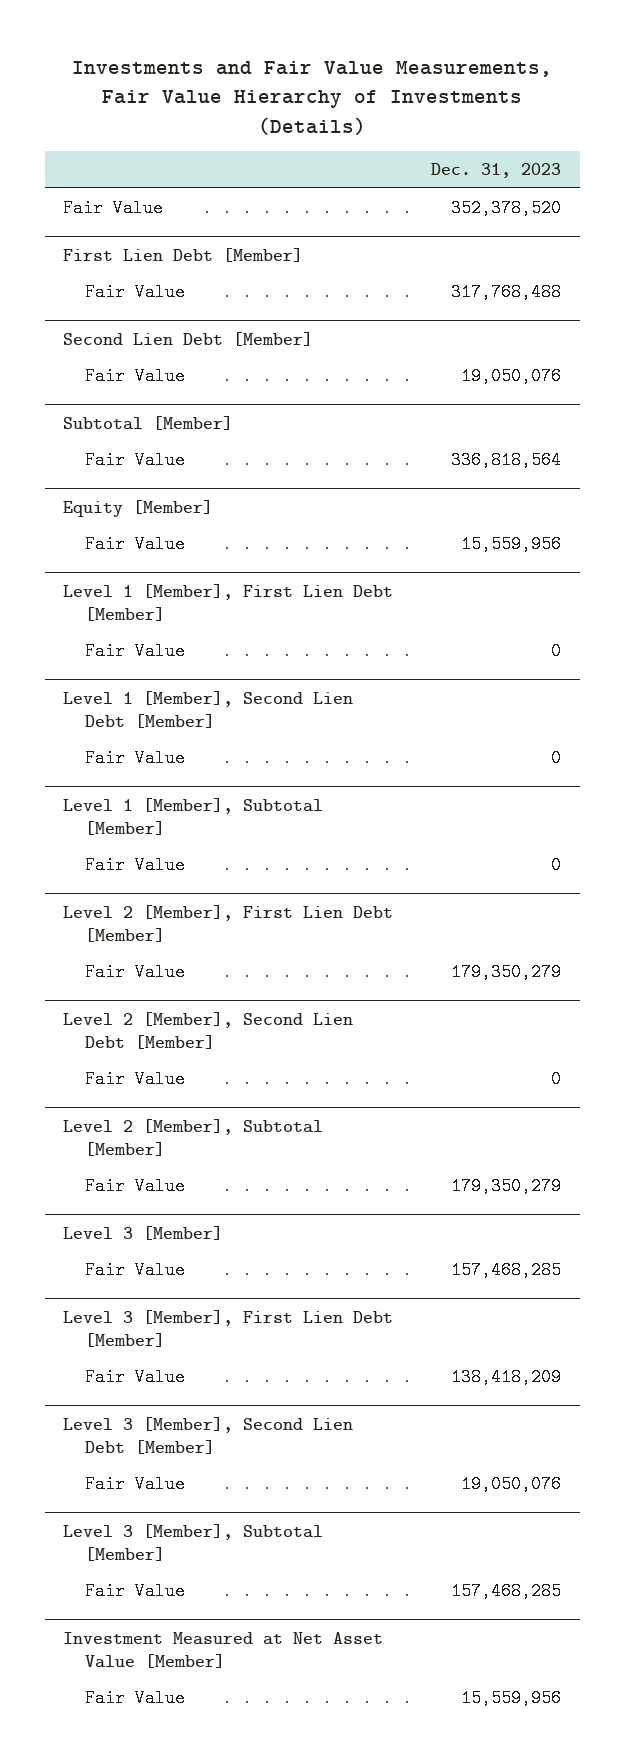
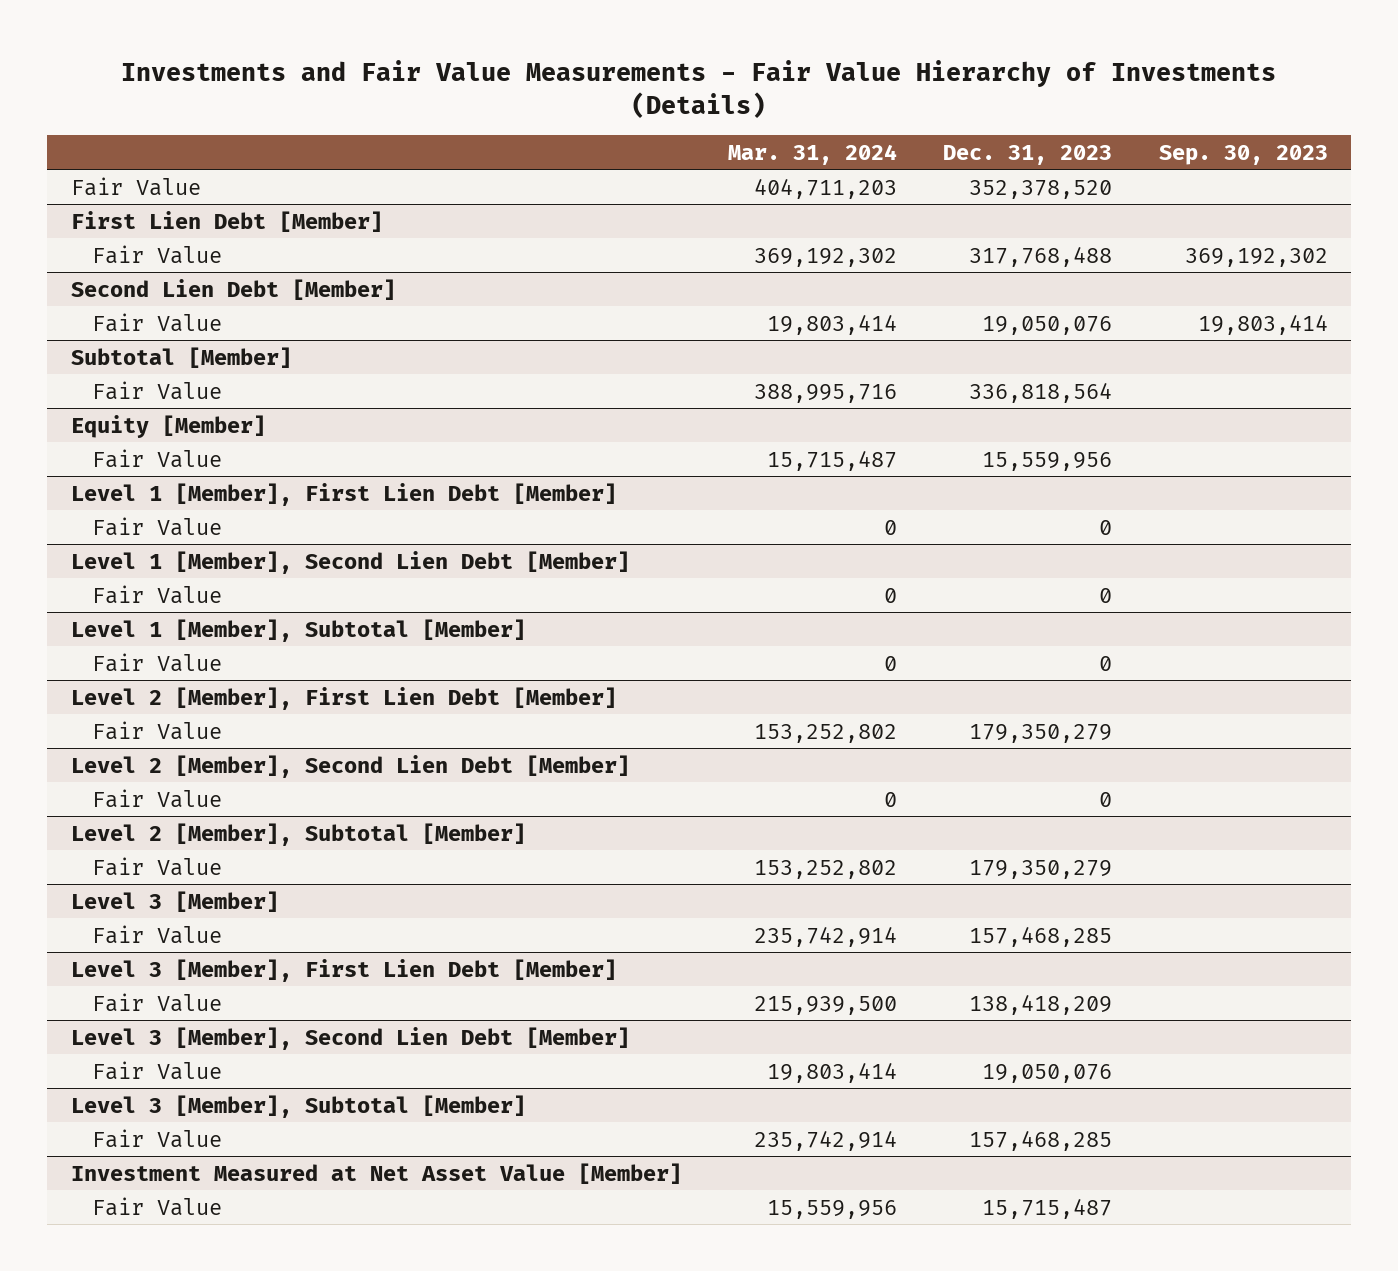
- Investments and Fair Value Measurements, Fair Value Hierarchy of Investments (Details)
+ Investments and Fair Value Measurements - Fair Value Hierarchy of Investments (Details)
- | Dec. 31, 2023
+ | Mar. 31, 2024 | Dec. 31, 2023 | Sep. 30, 2023
@ Investment Measured at Net Asset Value [Member]
- Fair Value | 15,559,956
+ Fair Value | 15,559,956 | 15,715,487 |

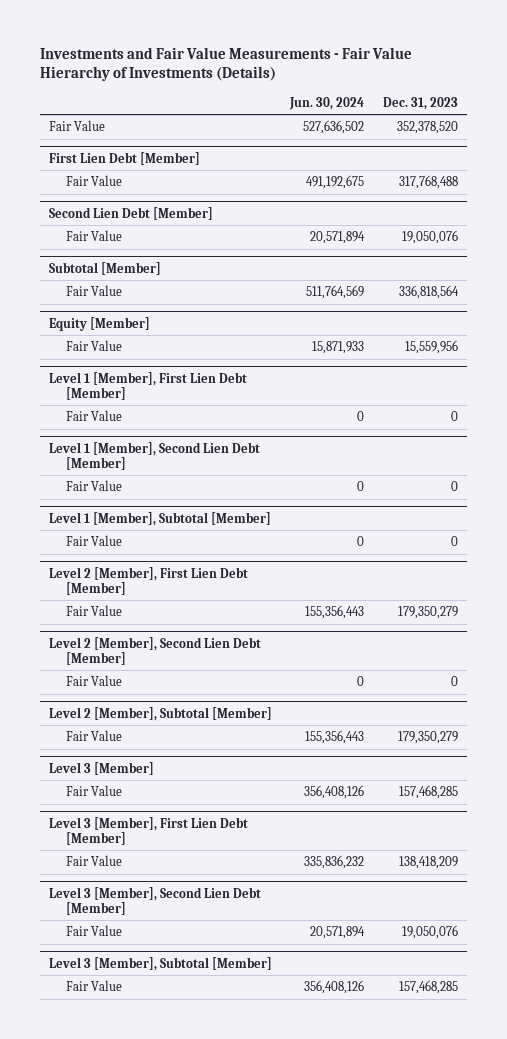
- | Mar. 31, 2024 | Dec. 31, 2023 | Sep. 30, 2023
+ | Jun. 30, 2024 | Dec. 31, 2023
- Investment Measured at Net Asset Value [Member]
- Fair Value | 15,559,956 | 15,715,487 |

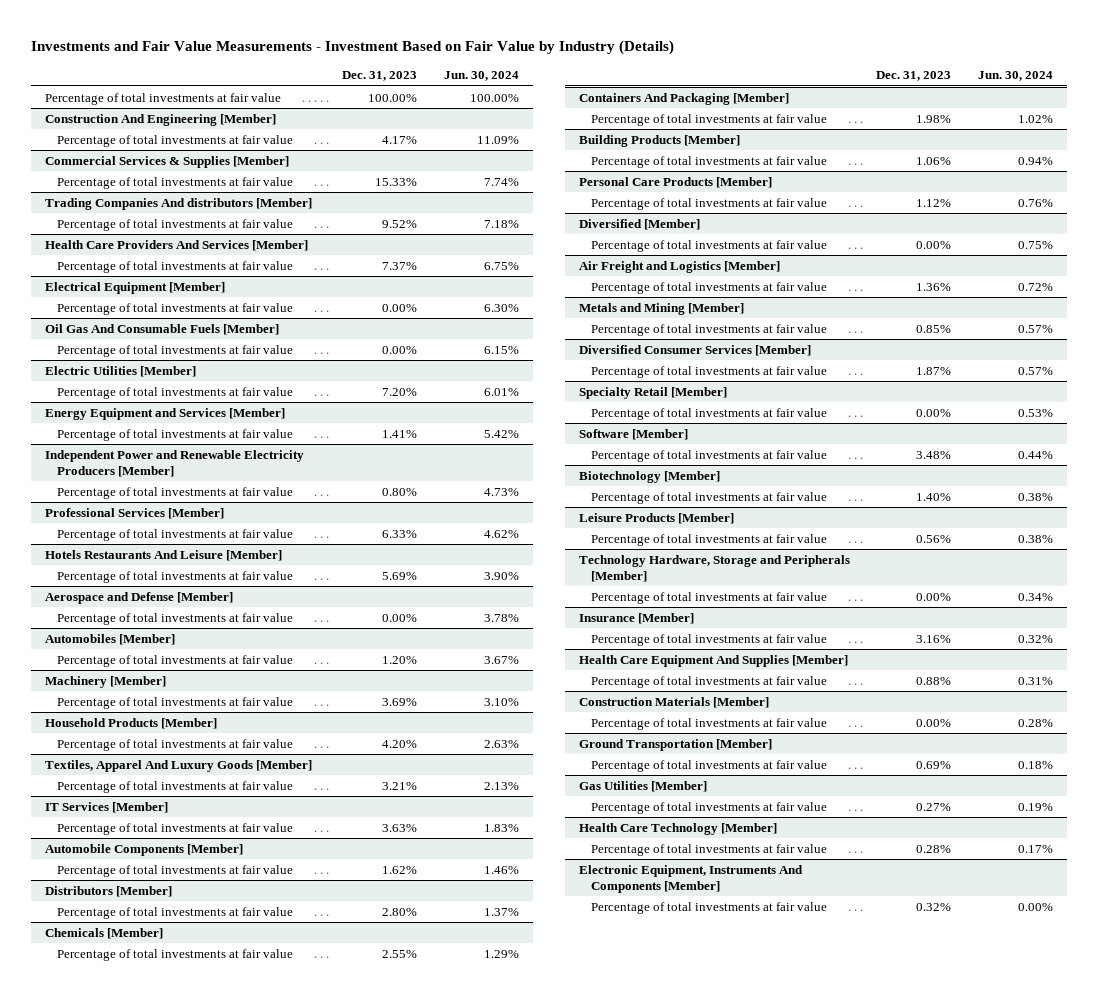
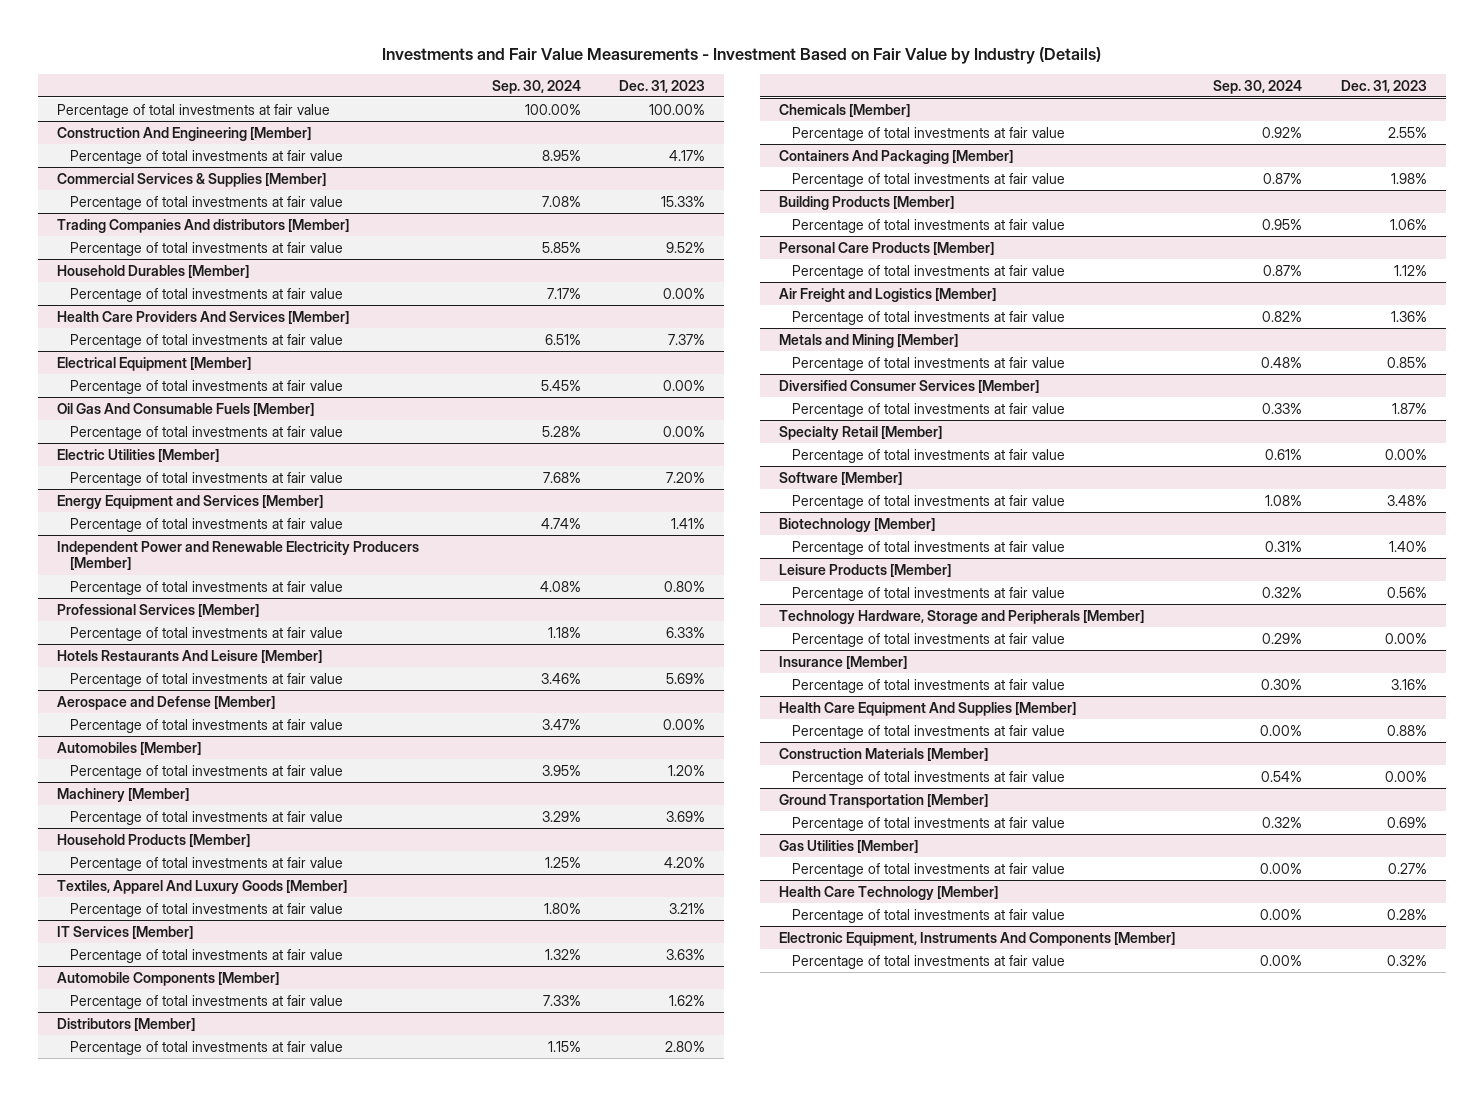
- | Dec. 31, 2023 | Jun. 30, 2024
+ | Sep. 30, 2024 | Dec. 31, 2023
+ Household Durables [Member]
+ Percentage of total investments at fair value | 7.17% | 0.00%
- Diversified [Member]
- Percentage of total investments at fair value | 0.00% | 0.75%

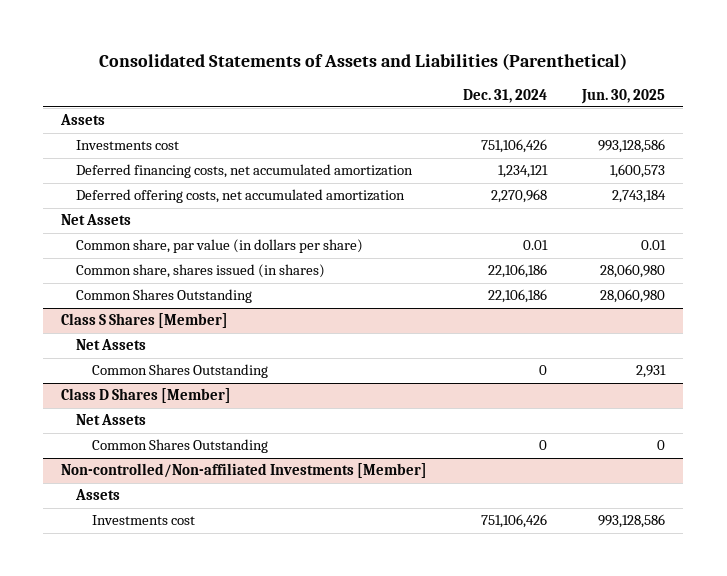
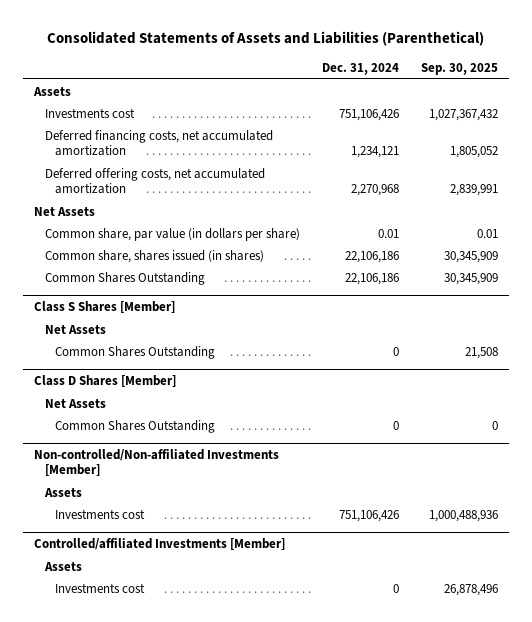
- | Dec. 31, 2024 | Jun. 30, 2025
+ | Dec. 31, 2024 | Sep. 30, 2025
+ Controlled/affiliated Investments [Member]
+ Assets
+ Investments cost | 0 | 26,878,496

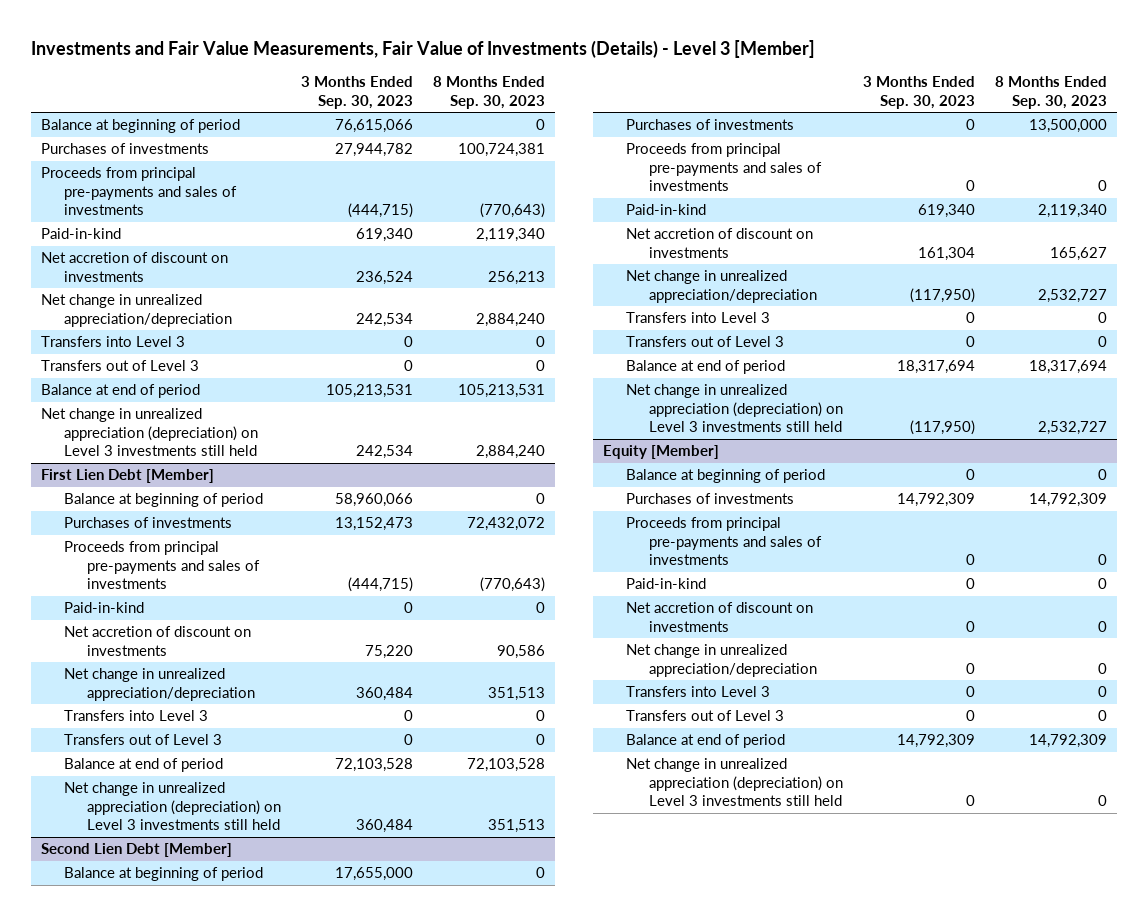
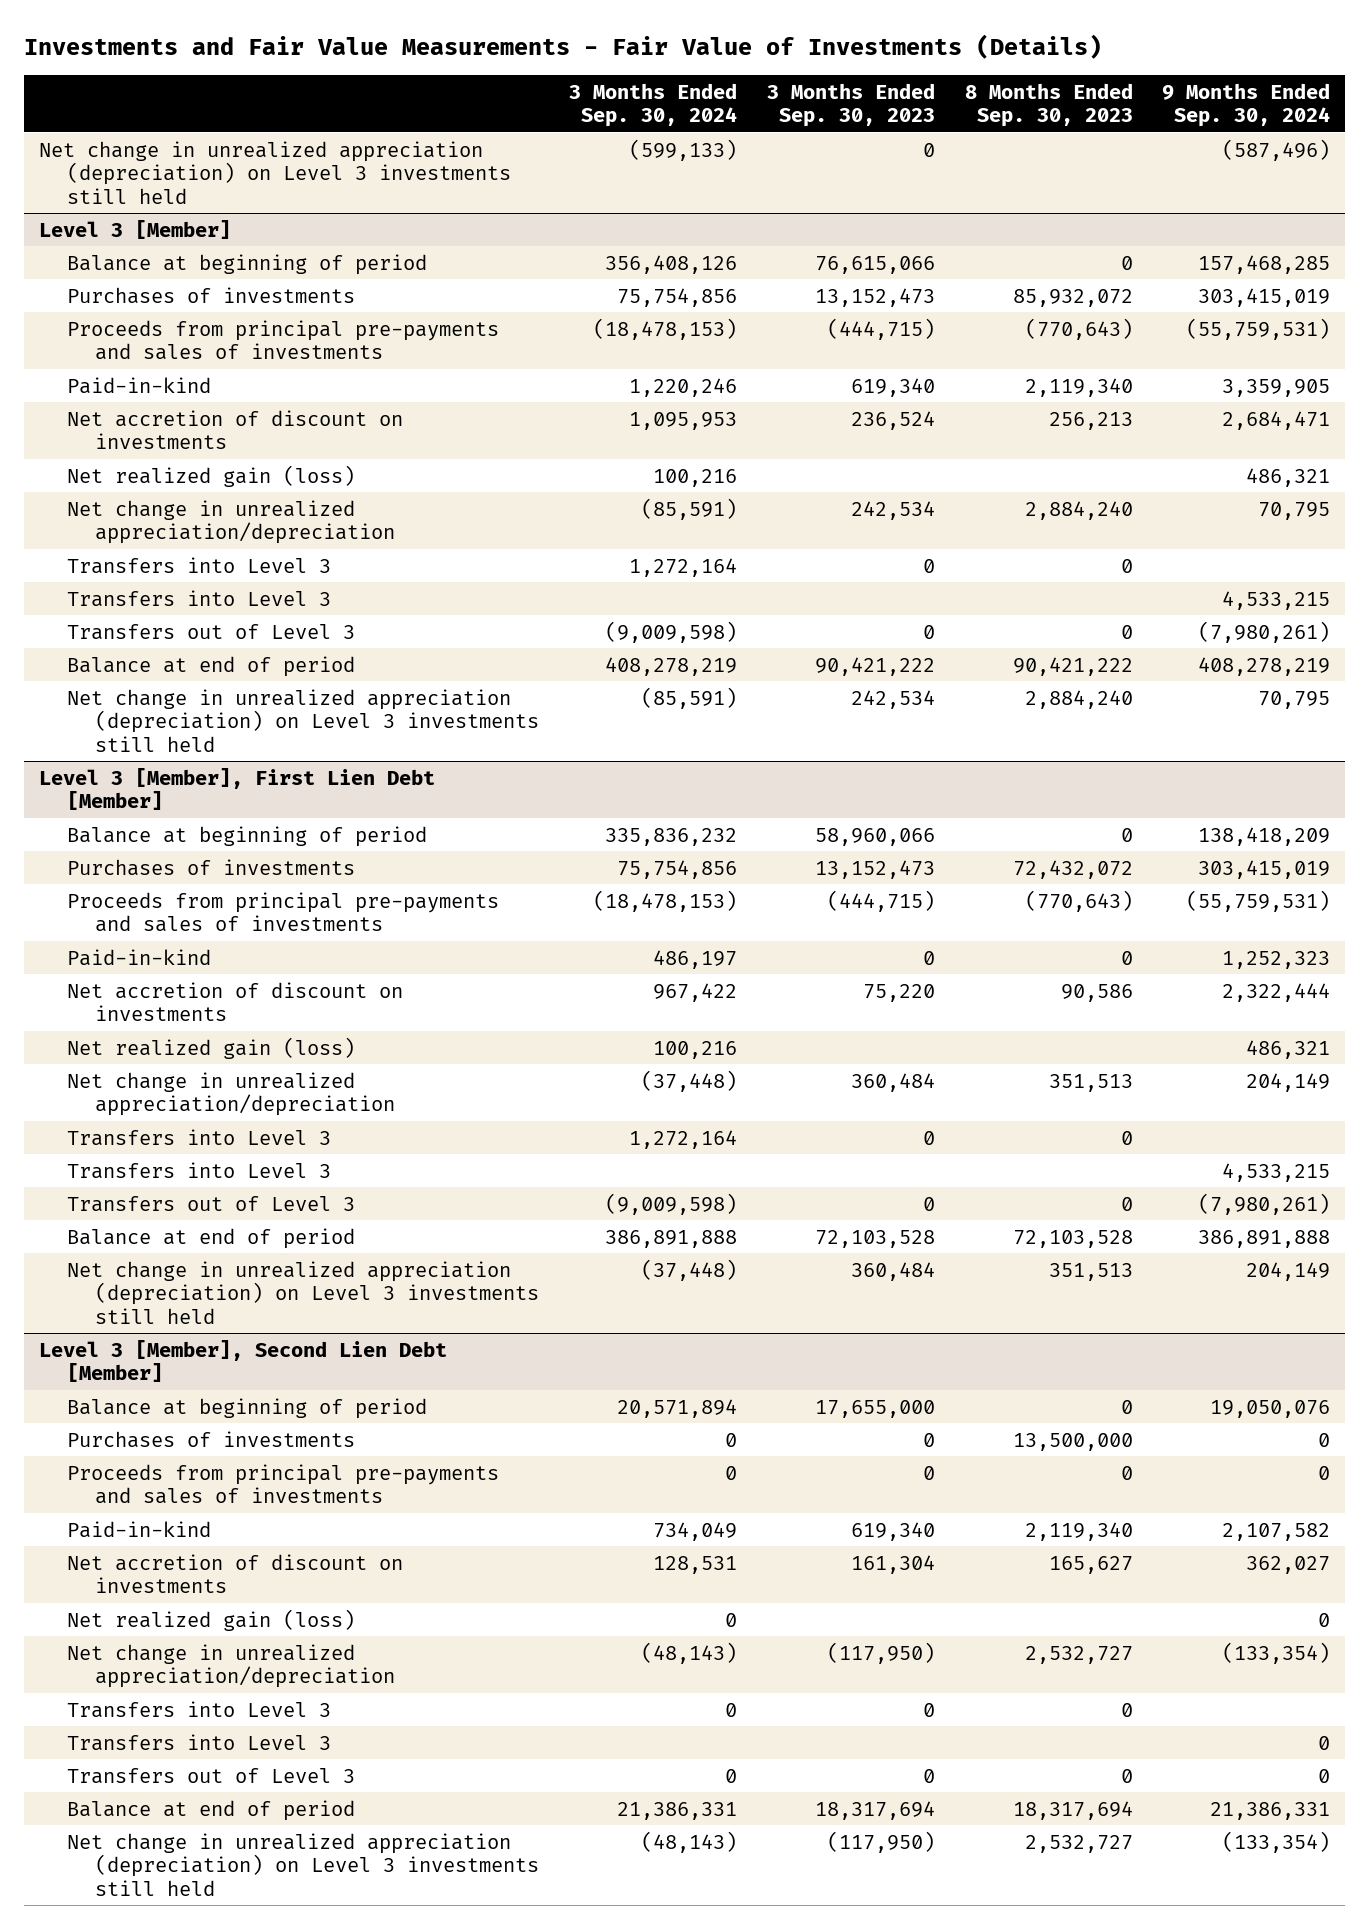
- Investments and Fair Value Measurements, Fair Value of Investments (Details) - Level 3 [Member]
+ Investments and Fair Value Measurements - Fair Value of Investments (Details)
- | 3 Months Ended Sep. 30, 2023 | 8 Months Ended Sep. 30, 2023
+ | 3 Months Ended Sep. 30, 2024 | 3 Months Ended Sep. 30, 2023 | 8 Months Ended Sep. 30, 2023 | 9 Months Ended Sep. 30, 2024
+ Net change in unrealized appreciation (depreciation) on Level 3 investments still held | (599,133) | 0 | | (587,496)
+ Level 3 [Member]
- Purchases of investments | 27,944,782 | 100,724,381
+ Purchases of investments | 75,754,856 | 13,152,473 | 85,932,072 | 303,415,019
+ Net realized gain (loss) | 100,216 | | | 486,321
+ Transfers into Level 3 | | | | 4,533,215
- Balance at end of period | 105,213,531 | 105,213,531
+ Balance at end of period | 408,278,219 | 90,421,222 | 90,421,222 | 408,278,219
- First Lien Debt [Member]
+ Level 3 [Member], First Lien Debt [Member]
+ Net realized gain (loss) | 100,216 | | | 486,321
+ Transfers into Level 3 | | | | 4,533,215
- Second Lien Debt [Member]
+ Level 3 [Member], Second Lien Debt [Member]
+ Net realized gain (loss) | 0 | | | 0
+ Transfers into Level 3 | | | | 0
- Equity [Member]
- Balance at beginning of period | 0 | 0
- Purchases of investments | 14,792,309 | 14,792,309
- Proceeds from principal pre-payments and sales of investments | 0 | 0
- Paid-in-kind | 0 | 0
- Net accretion of discount on investments | 0 | 0
- Net change in unrealized appreciation/depreciation | 0 | 0
- Transfers into Level 3 | 0 | 0
- Transfers out of Level 3 | 0 | 0
- Balance at end of period | 14,792,309 | 14,792,309
- Net change in unrealized appreciation (depreciation) on Level 3 investments still held | 0 | 0

